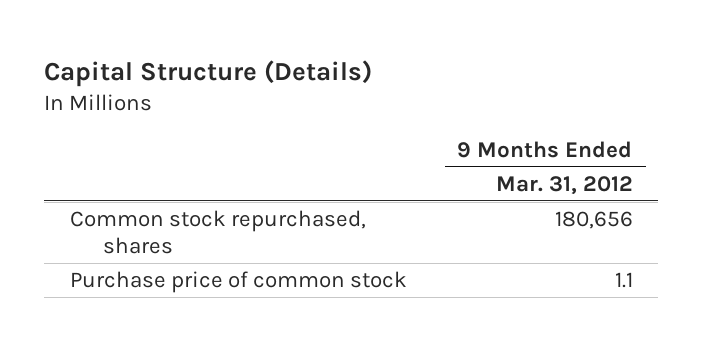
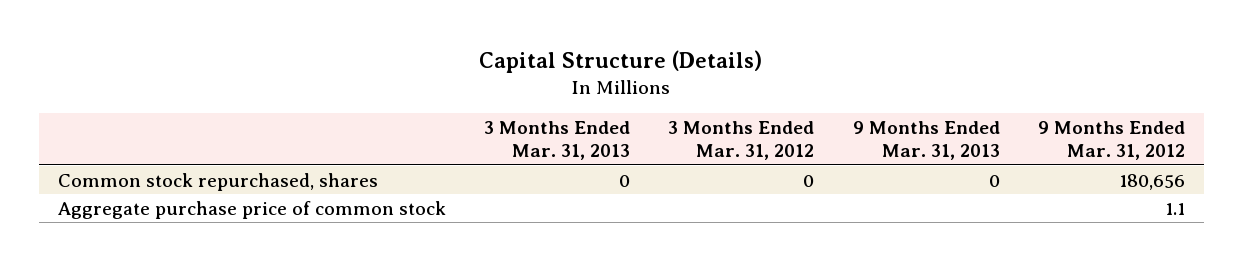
- | 9 Months Ended Mar. 31, 2012
+ | 3 Months Ended Mar. 31, 2013 | 3 Months Ended Mar. 31, 2012 | 9 Months Ended Mar. 31, 2013 | 9 Months Ended Mar. 31, 2012
- Purchase price of common stock | 1.1
+ Aggregate purchase price of common stock | | | | 1.1

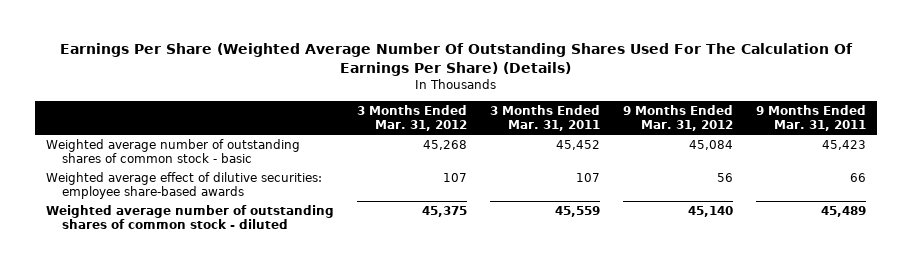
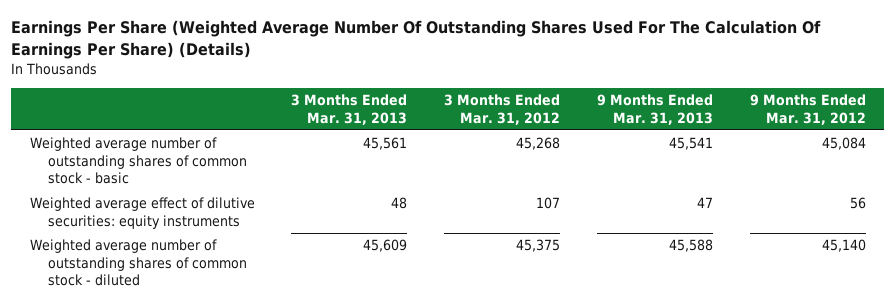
- | 3 Months Ended Mar. 31, 2012 | 3 Months Ended Mar. 31, 2011 | 9 Months Ended Mar. 31, 2012 | 9 Months Ended Mar. 31, 2011
+ | 3 Months Ended Mar. 31, 2013 | 3 Months Ended Mar. 31, 2012 | 9 Months Ended Mar. 31, 2013 | 9 Months Ended Mar. 31, 2012
- Weighted average effect of dilutive securities: employee share-based awards | 107 | 107 | 56 | 66
+ Weighted average effect of dilutive securities: equity instruments | 48 | 107 | 47 | 56

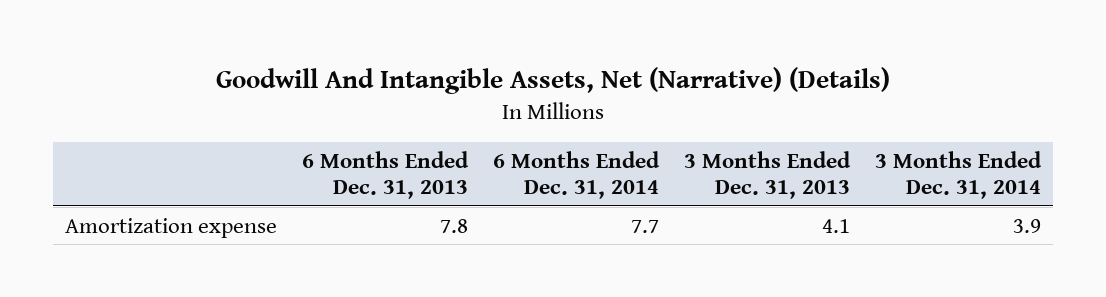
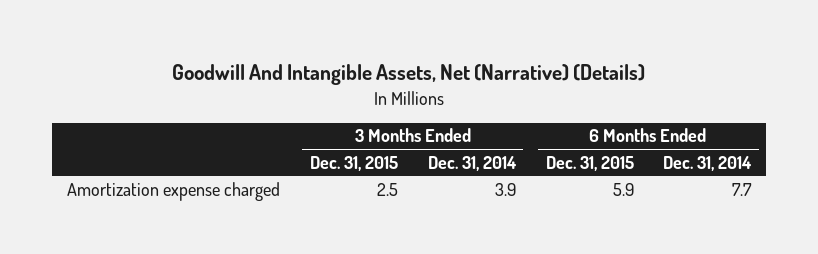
- | 6 Months Ended Dec. 31, 2013 | 6 Months Ended Dec. 31, 2014 | 3 Months Ended Dec. 31, 2013 | 3 Months Ended Dec. 31, 2014
+ | 3 Months Ended Dec. 31, 2015 | 3 Months Ended Dec. 31, 2014 | 6 Months Ended Dec. 31, 2015 | 6 Months Ended Dec. 31, 2014
- Amortization expense | 7.8 | 7.7 | 4.1 | 3.9
+ Amortization expense charged | 2.5 | 3.9 | 5.9 | 7.7

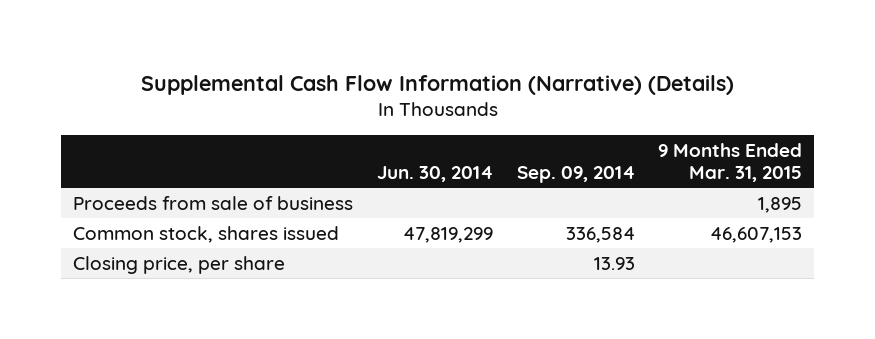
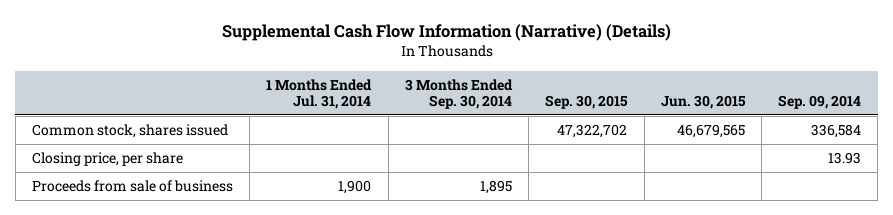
- | Jun. 30, 2014 | Sep. 09, 2014 | 9 Months Ended Mar. 31, 2015
+ | 1 Months Ended Jul. 31, 2014 | 3 Months Ended Sep. 30, 2014 | Sep. 30, 2015 | Jun. 30, 2015 | Sep. 09, 2014
moved down: Proceeds from sale of business | 1,900 | 1,895 | | |

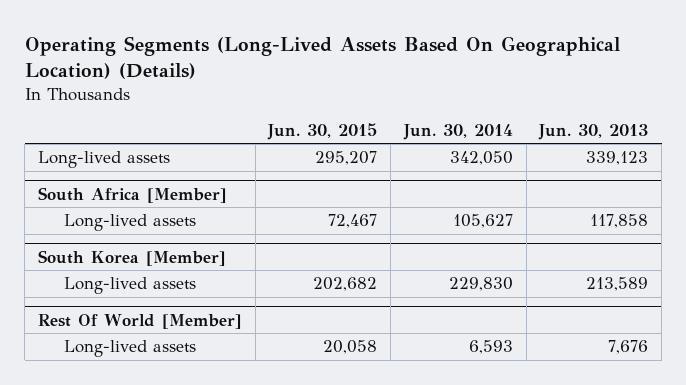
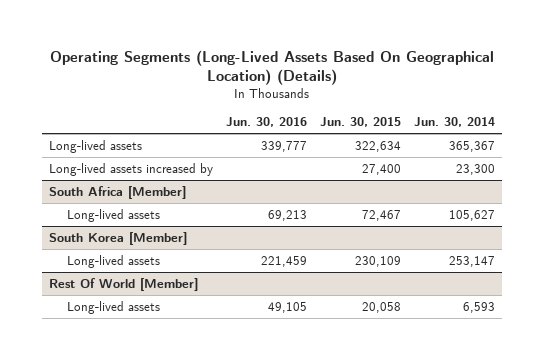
- | Jun. 30, 2015 | Jun. 30, 2014 | Jun. 30, 2013
+ | Jun. 30, 2016 | Jun. 30, 2015 | Jun. 30, 2014
- Long-lived assets | 295,207 | 342,050 | 339,123
+ Long-lived assets | 339,777 | 322,634 | 365,367
+ Long-lived assets increased by | | 27,400 | 23,300
@ South Korea [Member]
- Long-lived assets | 202,682 | 229,830 | 213,589
+ Long-lived assets | 221,459 | 230,109 | 253,147

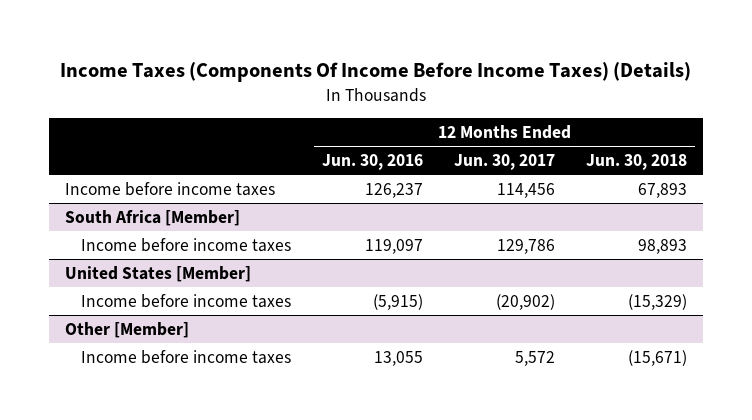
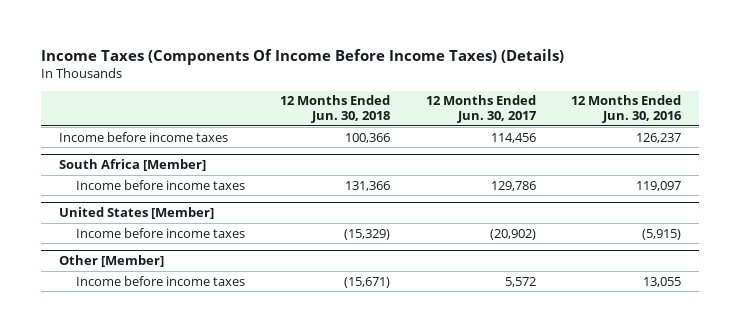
- | 12 Months Ended Jun. 30, 2016 | 12 Months Ended Jun. 30, 2017 | 12 Months Ended Jun. 30, 2018
+ | 12 Months Ended Jun. 30, 2018 | 12 Months Ended Jun. 30, 2017 | 12 Months Ended Jun. 30, 2016
- Income before income taxes | 126,237 | 114,456 | 67,893
+ Income before income taxes | 100,366 | 114,456 | 126,237
@ South Africa [Member]
- Income before income taxes | 119,097 | 129,786 | 98,893
+ Income before income taxes | 131,366 | 129,786 | 119,097

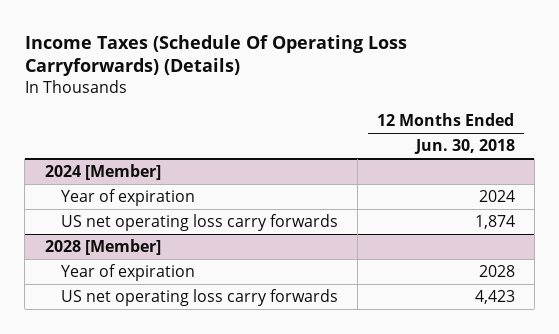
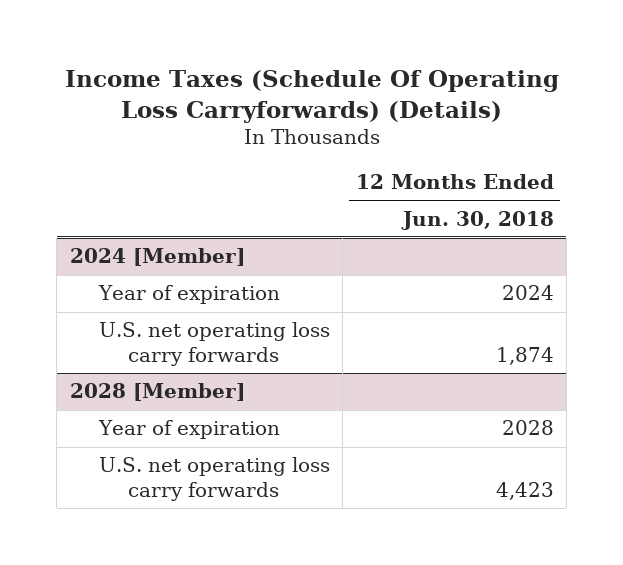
@ 2024 [Member]
- US net operating loss carry forwards | 1,874
+ U.S. net operating loss carry forwards | 1,874
@ 2028 [Member]
- US net operating loss carry forwards | 4,423
+ U.S. net operating loss carry forwards | 4,423

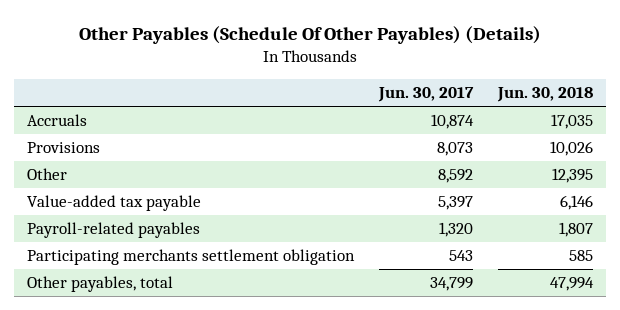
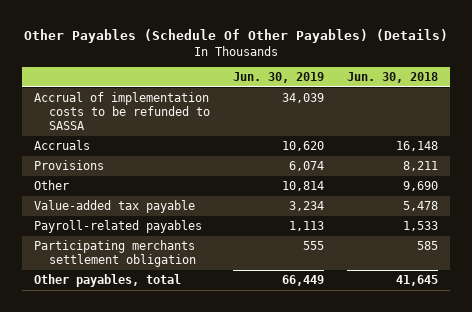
- | Jun. 30, 2017 | Jun. 30, 2018
+ | Jun. 30, 2019 | Jun. 30, 2018
- Accruals | 10,874 | 17,035
- Provisions | 8,073 | 10,026
- Other | 8,592 | 12,395
- Value-added tax payable | 5,397 | 6,146
- Payroll-related payables | 1,320 | 1,807
+ Accrual of implementation costs to be refunded to SASSA | 34,039 |
+ Accruals | 10,620 | 16,148
+ Provisions | 6,074 | 8,211
+ Other | 10,814 | 9,690
+ Value-added tax payable | 3,234 | 5,478
+ Payroll-related payables | 1,113 | 1,533
- Other payables, total | 34,799 | 47,994
+ Other payables, total | 66,449 | 41,645

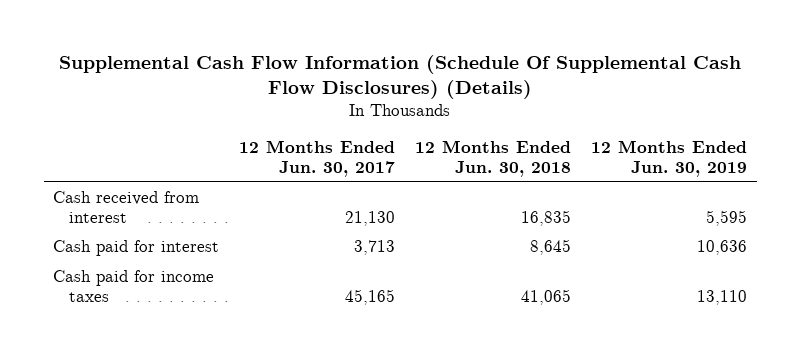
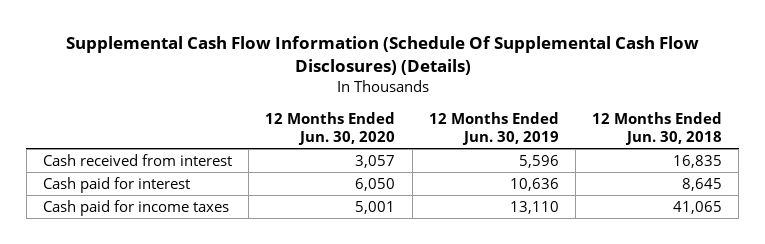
- | 12 Months Ended Jun. 30, 2017 | 12 Months Ended Jun. 30, 2018 | 12 Months Ended Jun. 30, 2019
+ | 12 Months Ended Jun. 30, 2020 | 12 Months Ended Jun. 30, 2019 | 12 Months Ended Jun. 30, 2018
- Cash received from interest | 21,130 | 16,835 | 5,595
+ Cash received from interest | 3,057 | 5,596 | 16,835

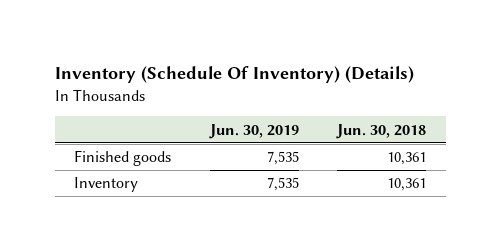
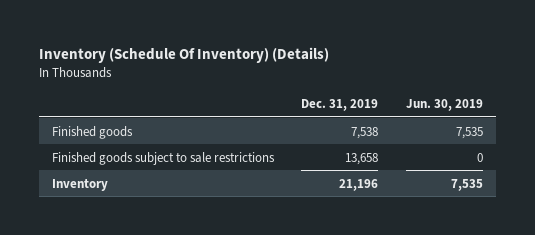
- | Jun. 30, 2019 | Jun. 30, 2018
+ | Dec. 31, 2019 | Jun. 30, 2019
+ Finished goods subject to sale restrictions | 13,658 | 0

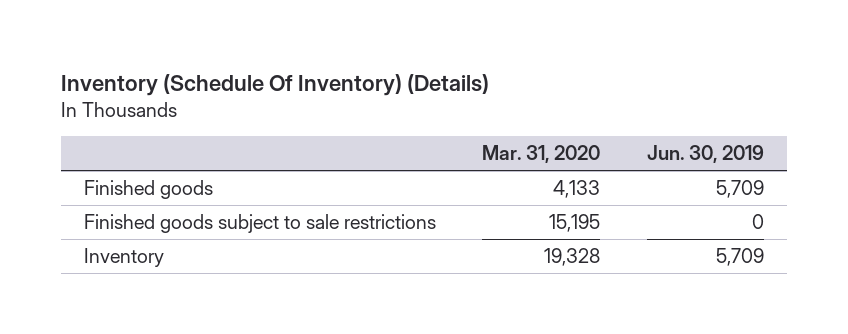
- | Dec. 31, 2019 | Jun. 30, 2019
+ | Mar. 31, 2020 | Jun. 30, 2019
- Finished goods | 7,538 | 7,535
+ Finished goods | 4,133 | 5,709
- Inventory | 21,196 | 7,535
+ Inventory | 19,328 | 5,709

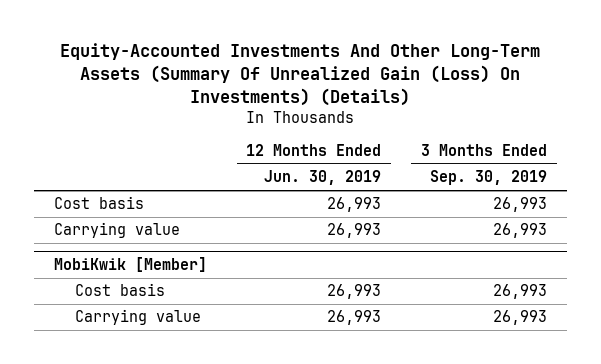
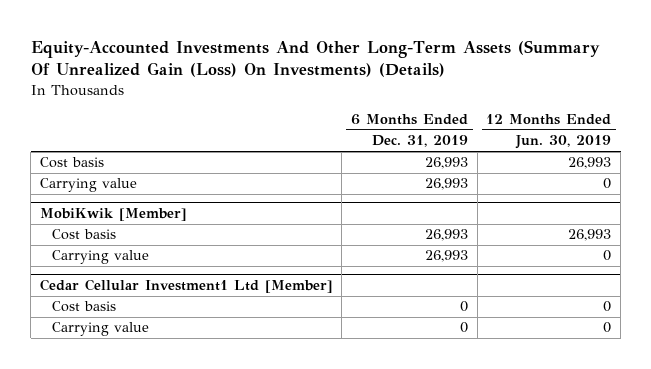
- | 12 Months Ended Jun. 30, 2019 | 3 Months Ended Sep. 30, 2019
+ | 6 Months Ended Dec. 31, 2019 | 12 Months Ended Jun. 30, 2019
- Carrying value | 26,993 | 26,993
+ Carrying value | 26,993 | 0
@ MobiKwik [Member]
- Carrying value | 26,993 | 26,993
+ Carrying value | 26,993 | 0
+ Cedar Cellular Investment1 Ltd [Member]
+ Cost basis | 0 | 0
+ Carrying value | 0 | 0

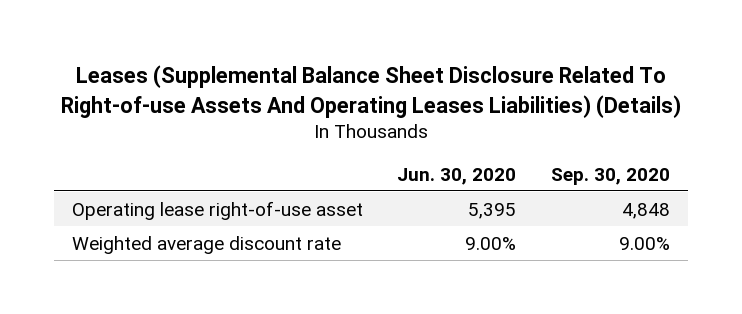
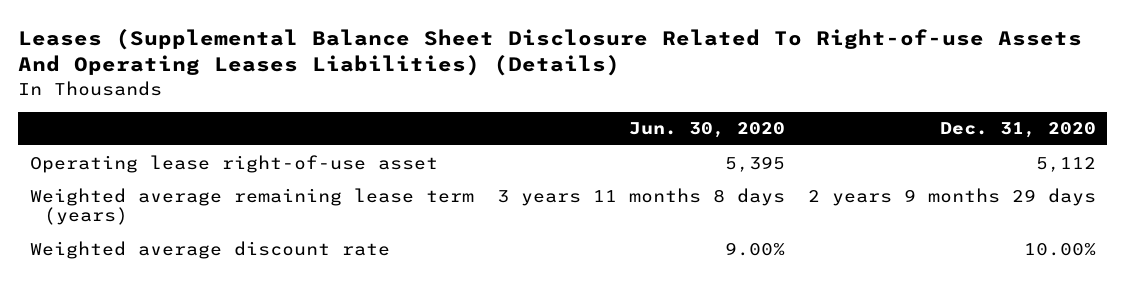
- | Jun. 30, 2020 | Sep. 30, 2020
+ | Jun. 30, 2020 | Dec. 31, 2020
+ Weighted average remaining lease term (years) | 3 years 11 months 8 days | 2 years 9 months 29 days

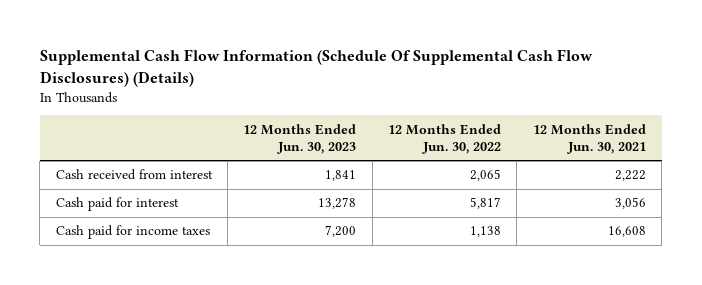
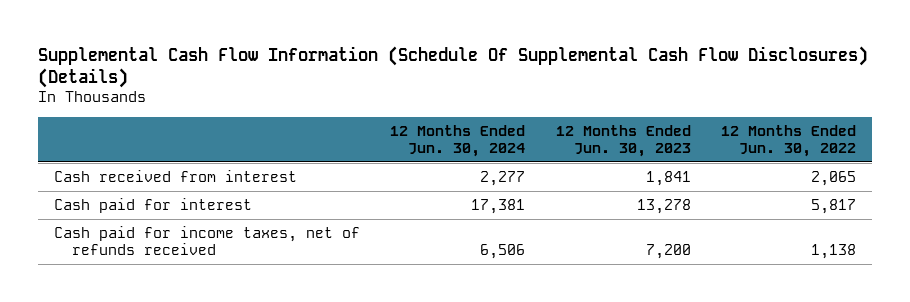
- | 12 Months Ended Jun. 30, 2023 | 12 Months Ended Jun. 30, 2022 | 12 Months Ended Jun. 30, 2021
+ | 12 Months Ended Jun. 30, 2024 | 12 Months Ended Jun. 30, 2023 | 12 Months Ended Jun. 30, 2022
- Cash paid for income taxes | 7,200 | 1,138 | 16,608
+ Cash paid for income taxes, net of refunds received | 6,506 | 7,200 | 1,138

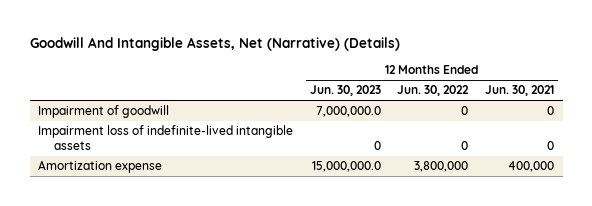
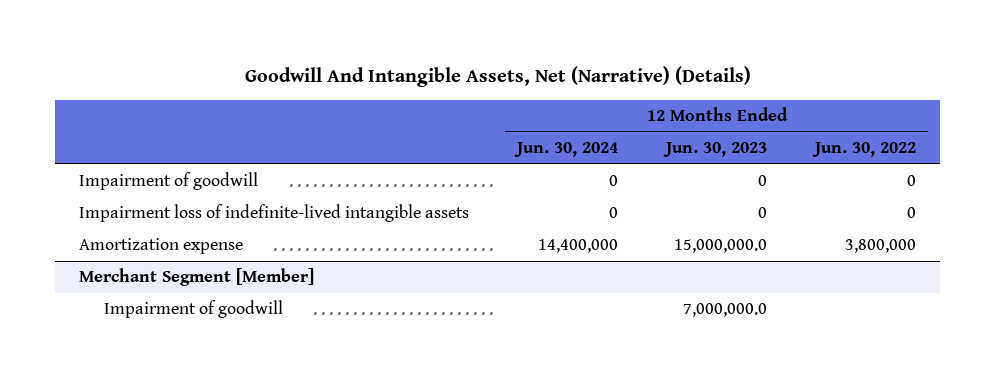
- | 12 Months Ended Jun. 30, 2023 | 12 Months Ended Jun. 30, 2022 | 12 Months Ended Jun. 30, 2021
+ | 12 Months Ended Jun. 30, 2024 | 12 Months Ended Jun. 30, 2023 | 12 Months Ended Jun. 30, 2022
- Impairment of goodwill | 7,000,000.0 | 0 | 0
+ Impairment of goodwill | 0 | 0 | 0
+ Merchant Segment [Member]
+ Impairment of goodwill | | 7,000,000.0 |

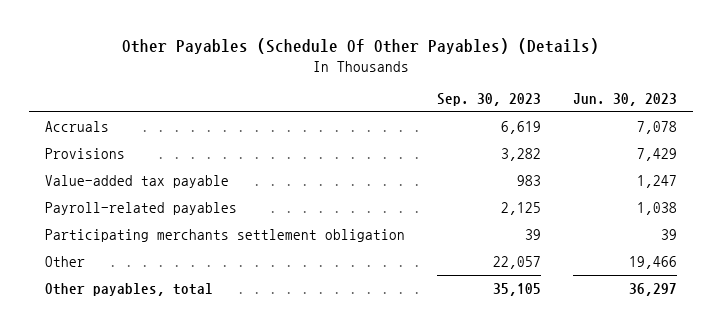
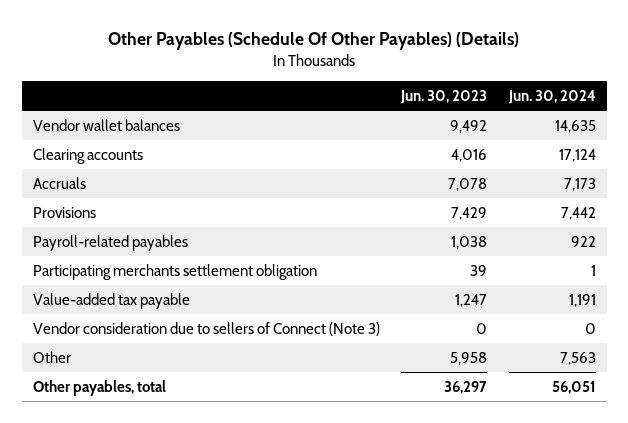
- | Sep. 30, 2023 | Jun. 30, 2023
+ | Jun. 30, 2023 | Jun. 30, 2024
+ Vendor wallet balances | 9,492 | 14,635
+ Clearing accounts | 4,016 | 17,124
- Other | 22,057 | 19,466
moved down: Value-added tax payable | 1,247 | 1,191
+ Vendor consideration due to sellers of Connect (Note 3) | 0 | 0
+ Other | 5,958 | 7,563

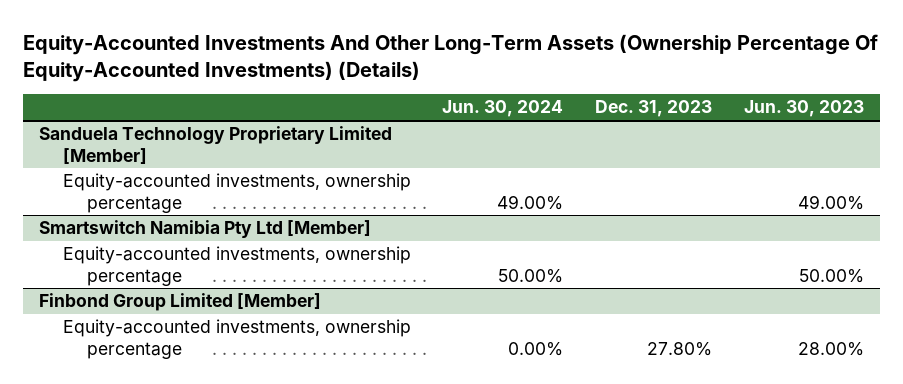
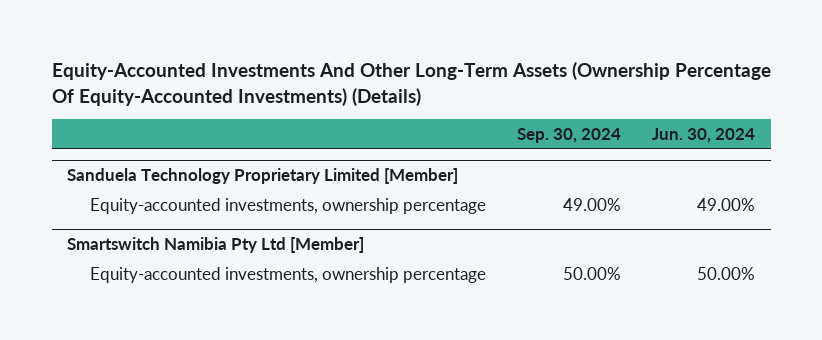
- | Jun. 30, 2024 | Dec. 31, 2023 | Jun. 30, 2023
+ | Sep. 30, 2024 | Jun. 30, 2024
- Finbond Group Limited [Member]
- Equity-accounted investments, ownership percentage | 0.00% | 27.80% | 28.00%

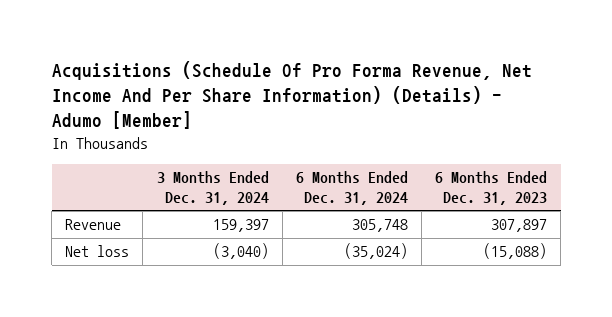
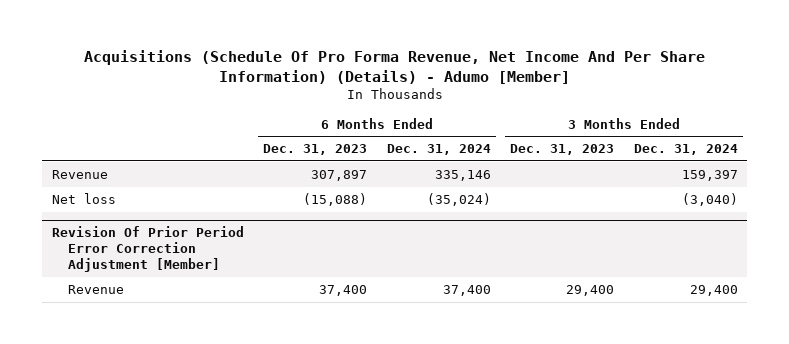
- | 3 Months Ended Dec. 31, 2024 | 6 Months Ended Dec. 31, 2024 | 6 Months Ended Dec. 31, 2023
+ | 6 Months Ended Dec. 31, 2023 | 6 Months Ended Dec. 31, 2024 | 3 Months Ended Dec. 31, 2023 | 3 Months Ended Dec. 31, 2024
- Revenue | 159,397 | 305,748 | 307,897
+ Revenue | 307,897 | 335,146 | | 159,397
+ Revision Of Prior Period Error Correction Adjustment [Member]
+ Revenue | 37,400 | 37,400 | 29,400 | 29,400

